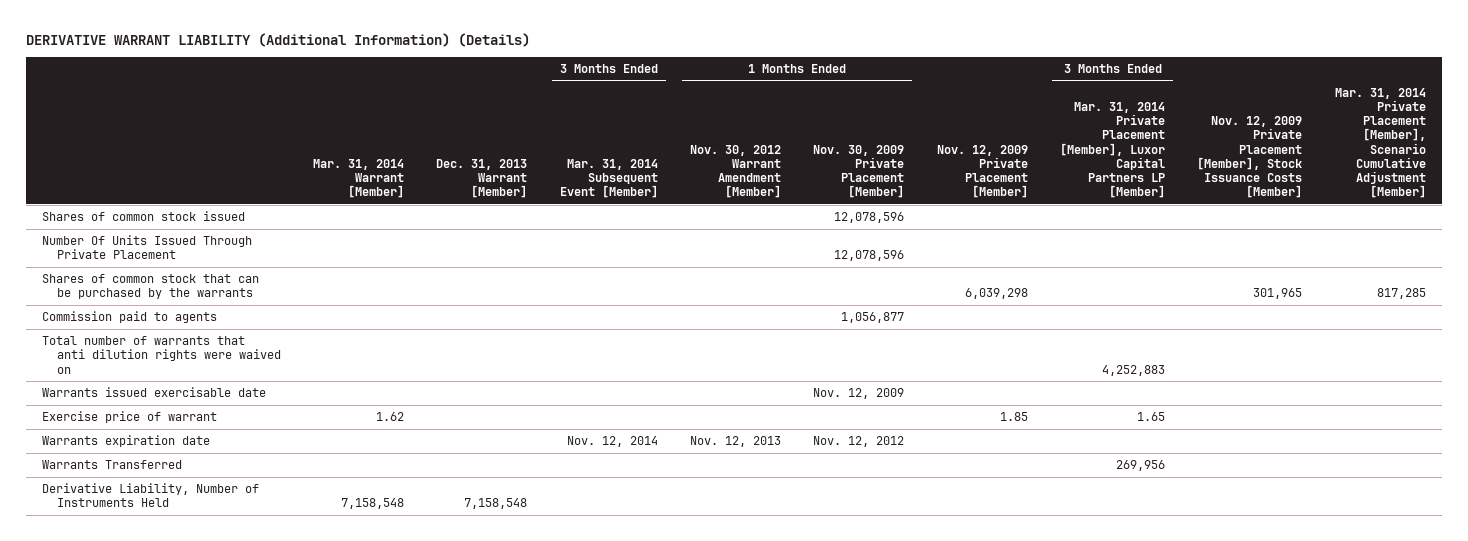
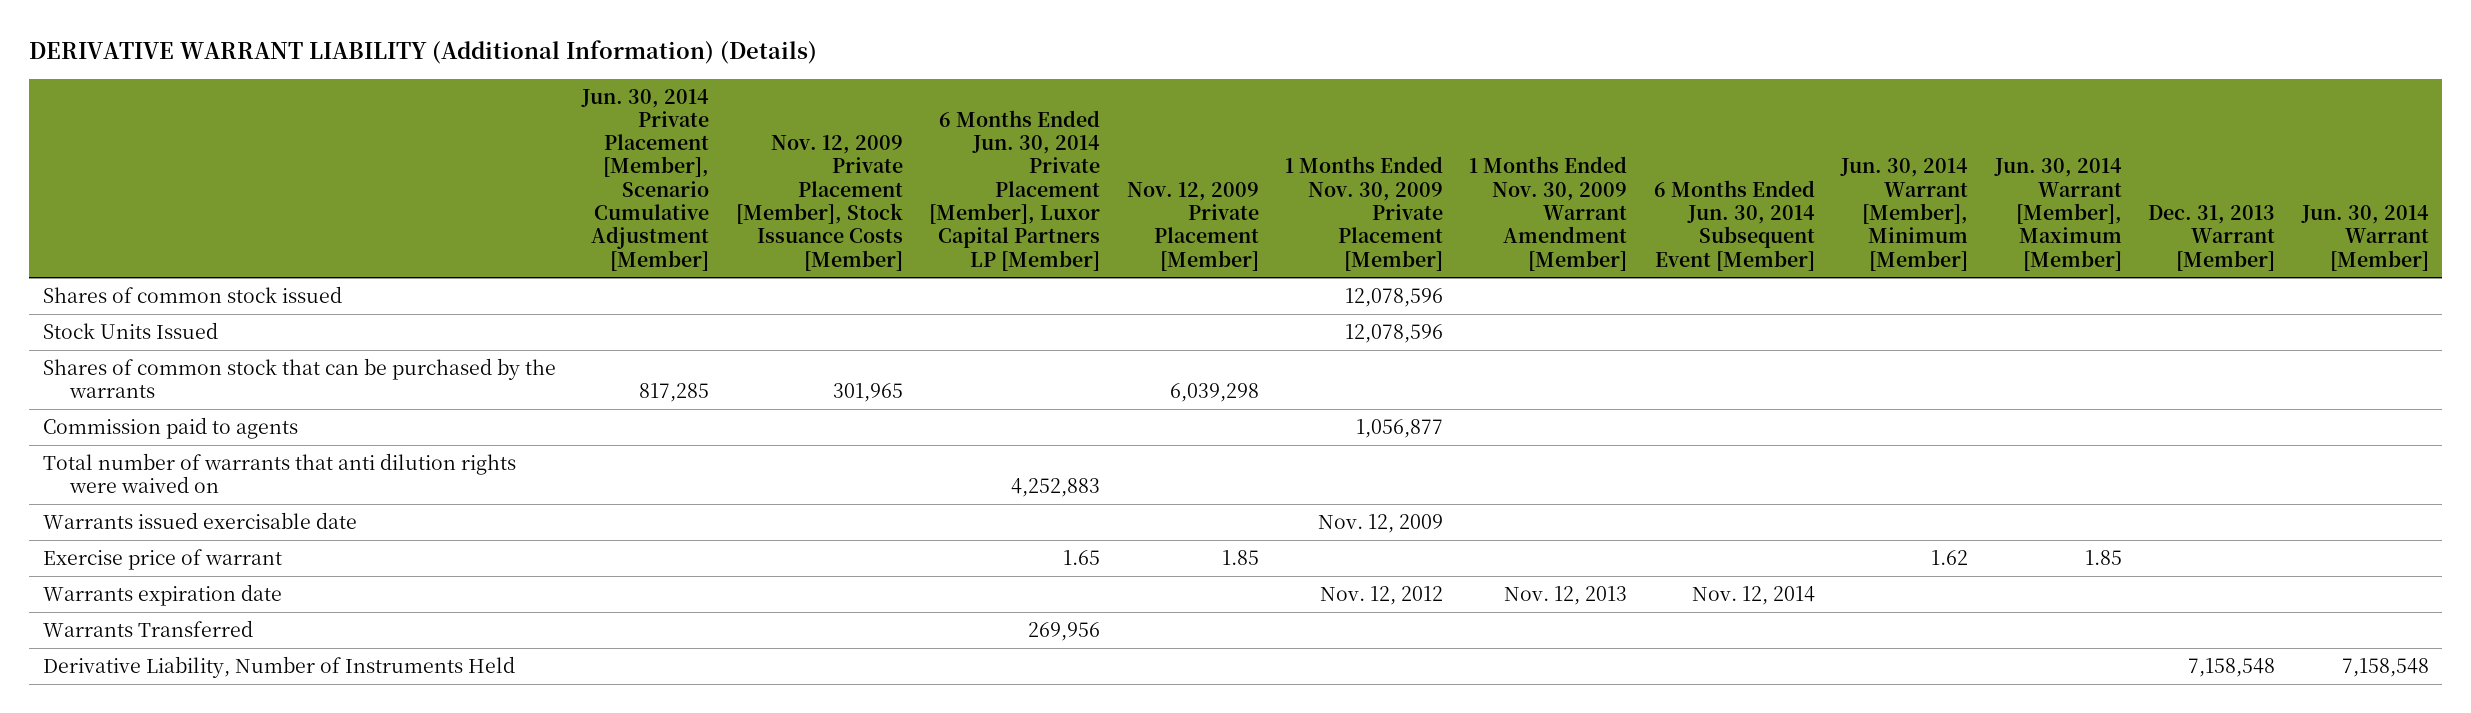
- | Mar. 31, 2014 Warrant [Member] | Dec. 31, 2013 Warrant [Member] | 3 Months Ended Mar. 31, 2014 Subsequent Event [Member] | 1 Months Ended Nov. 30, 2012 Warrant Amendment [Member] | 1 Months Ended Nov. 30, 2009 Private Placement [Member] | Nov. 12, 2009 Private Placement [Member] | 3 Months Ended Mar. 31, 2014 Private Placement [Member], Luxor Capital Partners LP [Member] | Nov. 12, 2009 Private Placement [Member], Stock Issuance Costs [Member] | Mar. 31, 2014 Private Placement [Member], Scenario Cumulative Adjustment [Member]
+ | Jun. 30, 2014 Private Placement [Member], Scenario Cumulative Adjustment [Member] | Nov. 12, 2009 Private Placement [Member], Stock Issuance Costs [Member] | 6 Months Ended Jun. 30, 2014 Private Placement [Member], Luxor Capital Partners LP [Member] | Nov. 12, 2009 Private Placement [Member] | 1 Months Ended Nov. 30, 2009 Private Placement [Member] | 1 Months Ended Nov. 30, 2009 Warrant Amendment [Member] | 6 Months Ended Jun. 30, 2014 Subsequent Event [Member] | Jun. 30, 2014 Warrant [Member], Minimum [Member] | Jun. 30, 2014 Warrant [Member], Maximum [Member] | Dec. 31, 2013 Warrant [Member] | Jun. 30, 2014 Warrant [Member]
- Number Of Units Issued Through Private Placement | | | | | 12,078,596 | | | |
+ Stock Units Issued | | | | | 12,078,596 | | | | | |

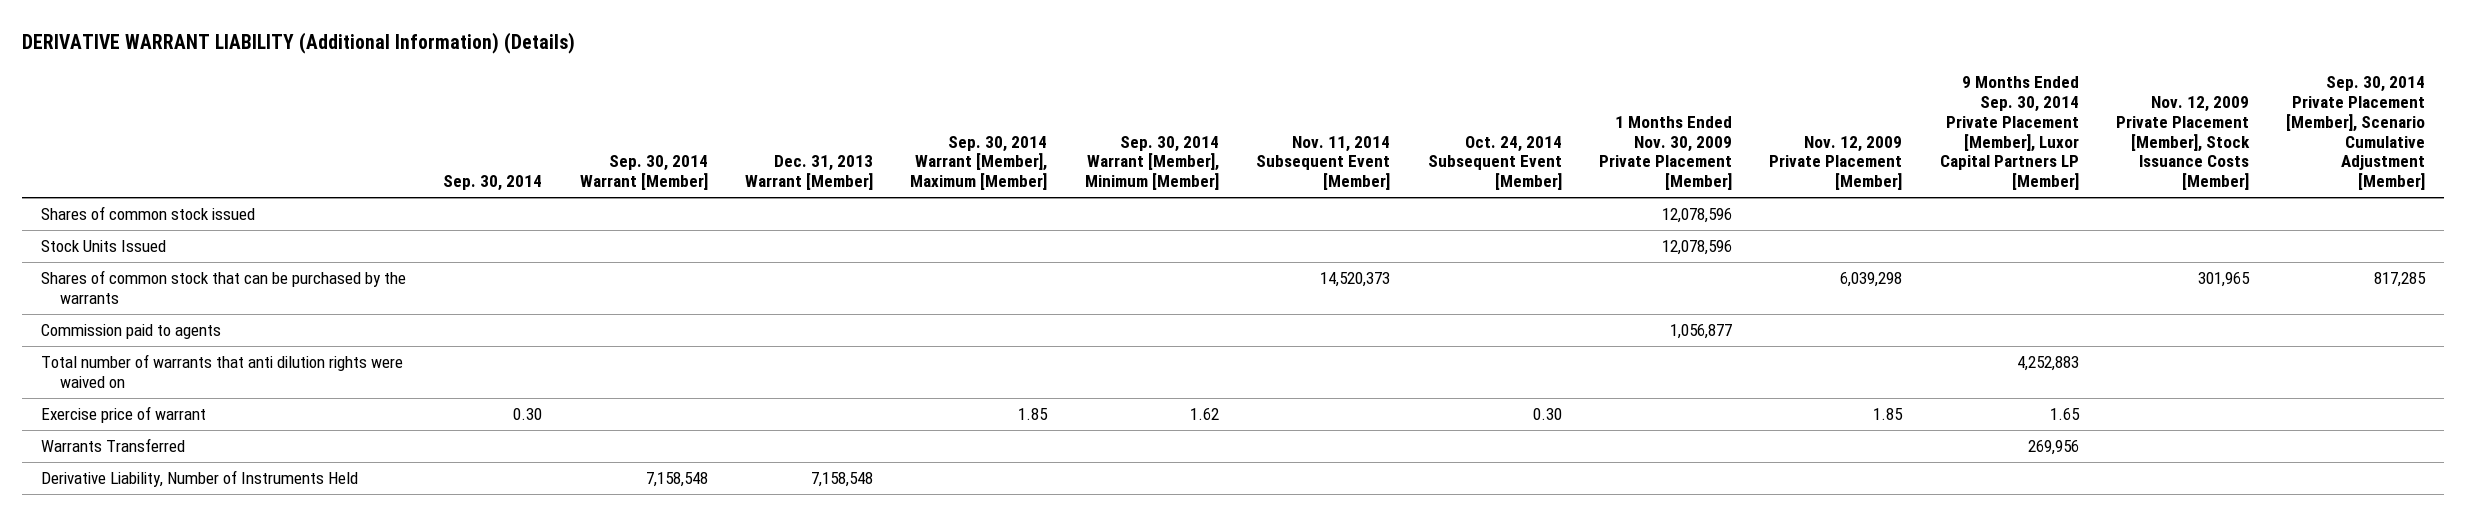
- | Jun. 30, 2014 Private Placement [Member], Scenario Cumulative Adjustment [Member] | Nov. 12, 2009 Private Placement [Member], Stock Issuance Costs [Member] | 6 Months Ended Jun. 30, 2014 Private Placement [Member], Luxor Capital Partners LP [Member] | Nov. 12, 2009 Private Placement [Member] | 1 Months Ended Nov. 30, 2009 Private Placement [Member] | 1 Months Ended Nov. 30, 2009 Warrant Amendment [Member] | 6 Months Ended Jun. 30, 2014 Subsequent Event [Member] | Jun. 30, 2014 Warrant [Member], Minimum [Member] | Jun. 30, 2014 Warrant [Member], Maximum [Member] | Dec. 31, 2013 Warrant [Member] | Jun. 30, 2014 Warrant [Member]
+ | Sep. 30, 2014 | Sep. 30, 2014 Warrant [Member] | Dec. 31, 2013 Warrant [Member] | Sep. 30, 2014 Warrant [Member], Maximum [Member] | Sep. 30, 2014 Warrant [Member], Minimum [Member] | Nov. 11, 2014 Subsequent Event [Member] | Oct. 24, 2014 Subsequent Event [Member] | 1 Months Ended Nov. 30, 2009 Private Placement [Member] | Nov. 12, 2009 Private Placement [Member] | 9 Months Ended Sep. 30, 2014 Private Placement [Member], Luxor Capital Partners LP [Member] | Nov. 12, 2009 Private Placement [Member], Stock Issuance Costs [Member] | Sep. 30, 2014 Private Placement [Member], Scenario Cumulative Adjustment [Member]
- Warrants issued exercisable date | | | | | Nov. 12, 2009 | | | | | |
- Warrants expiration date | | | | | Nov. 12, 2012 | Nov. 12, 2013 | Nov. 12, 2014 | | | |

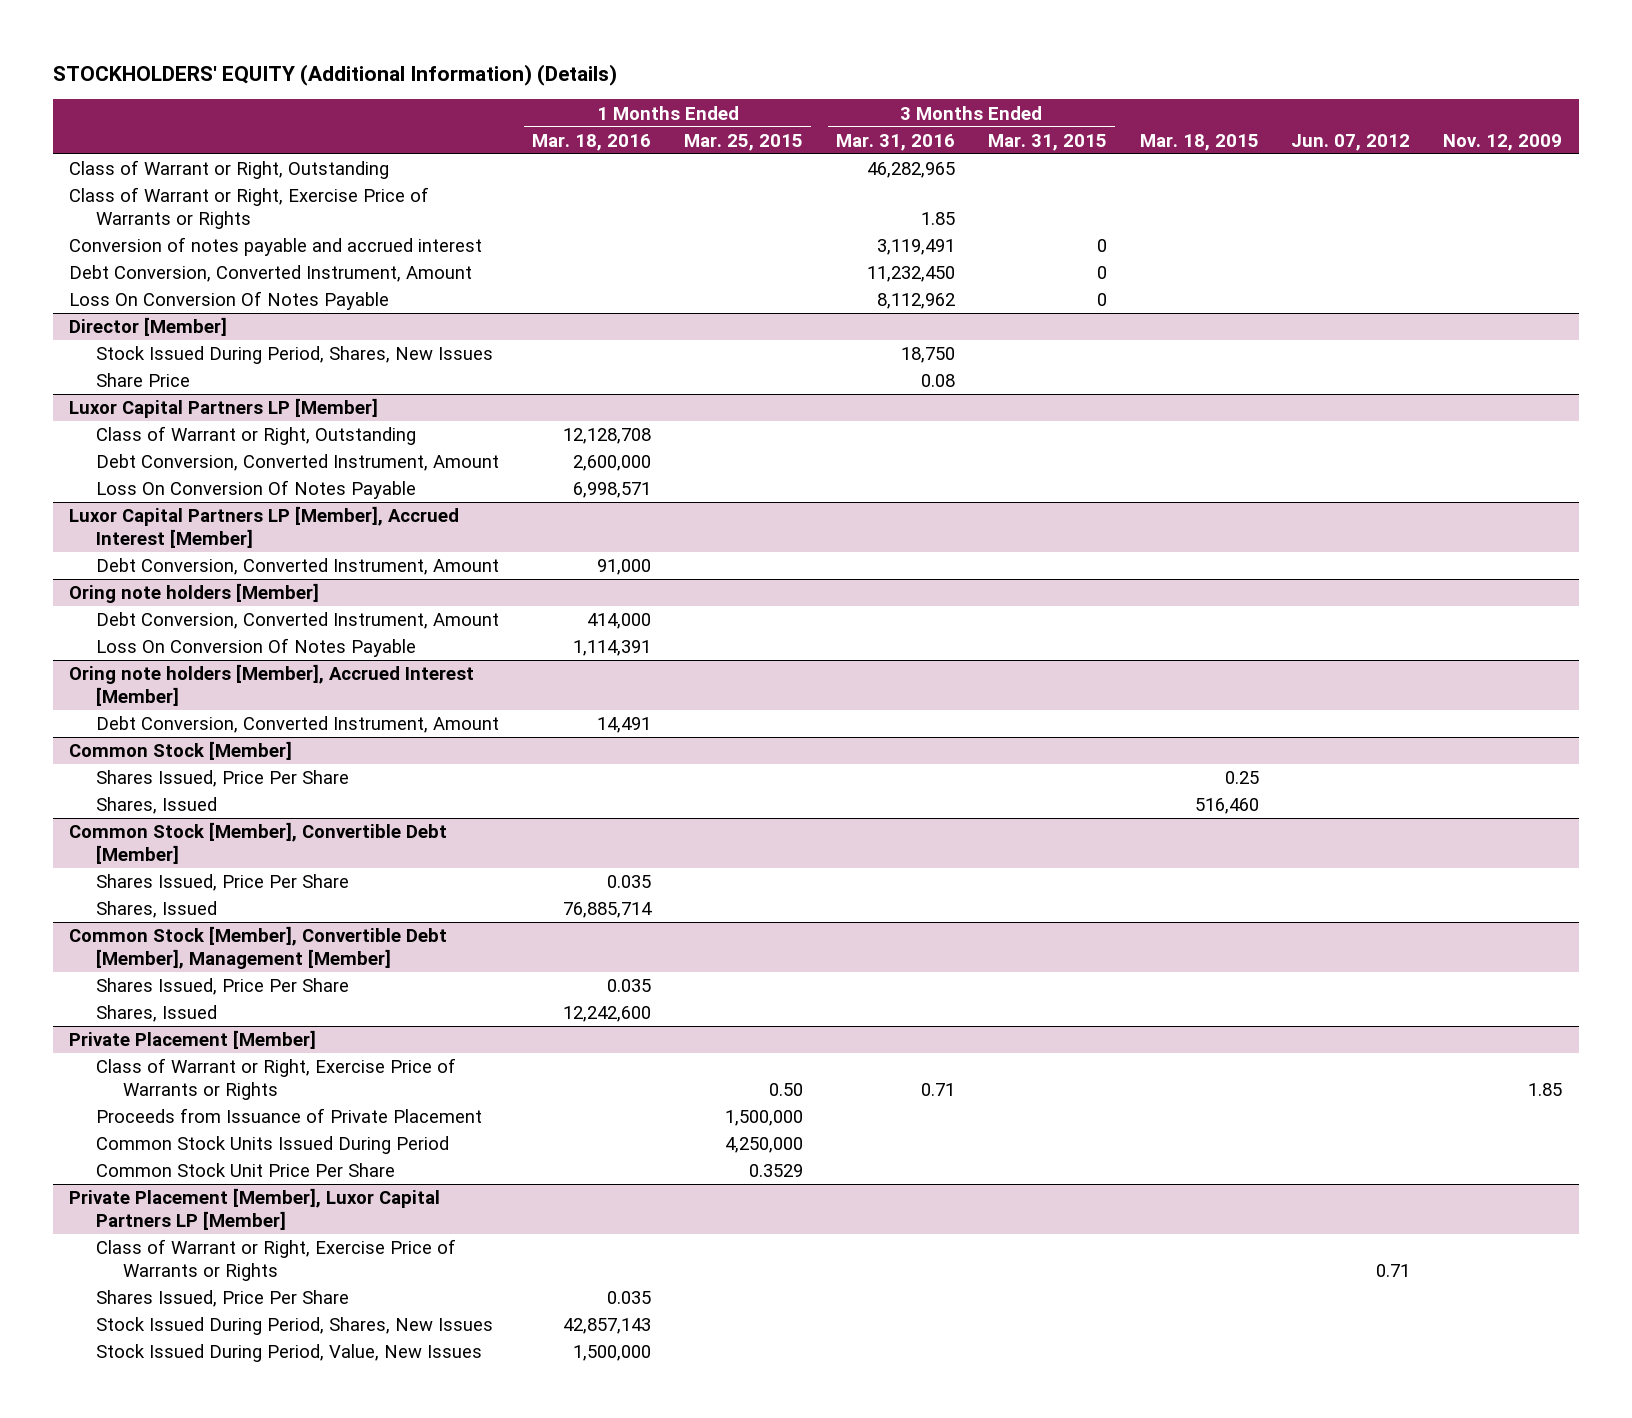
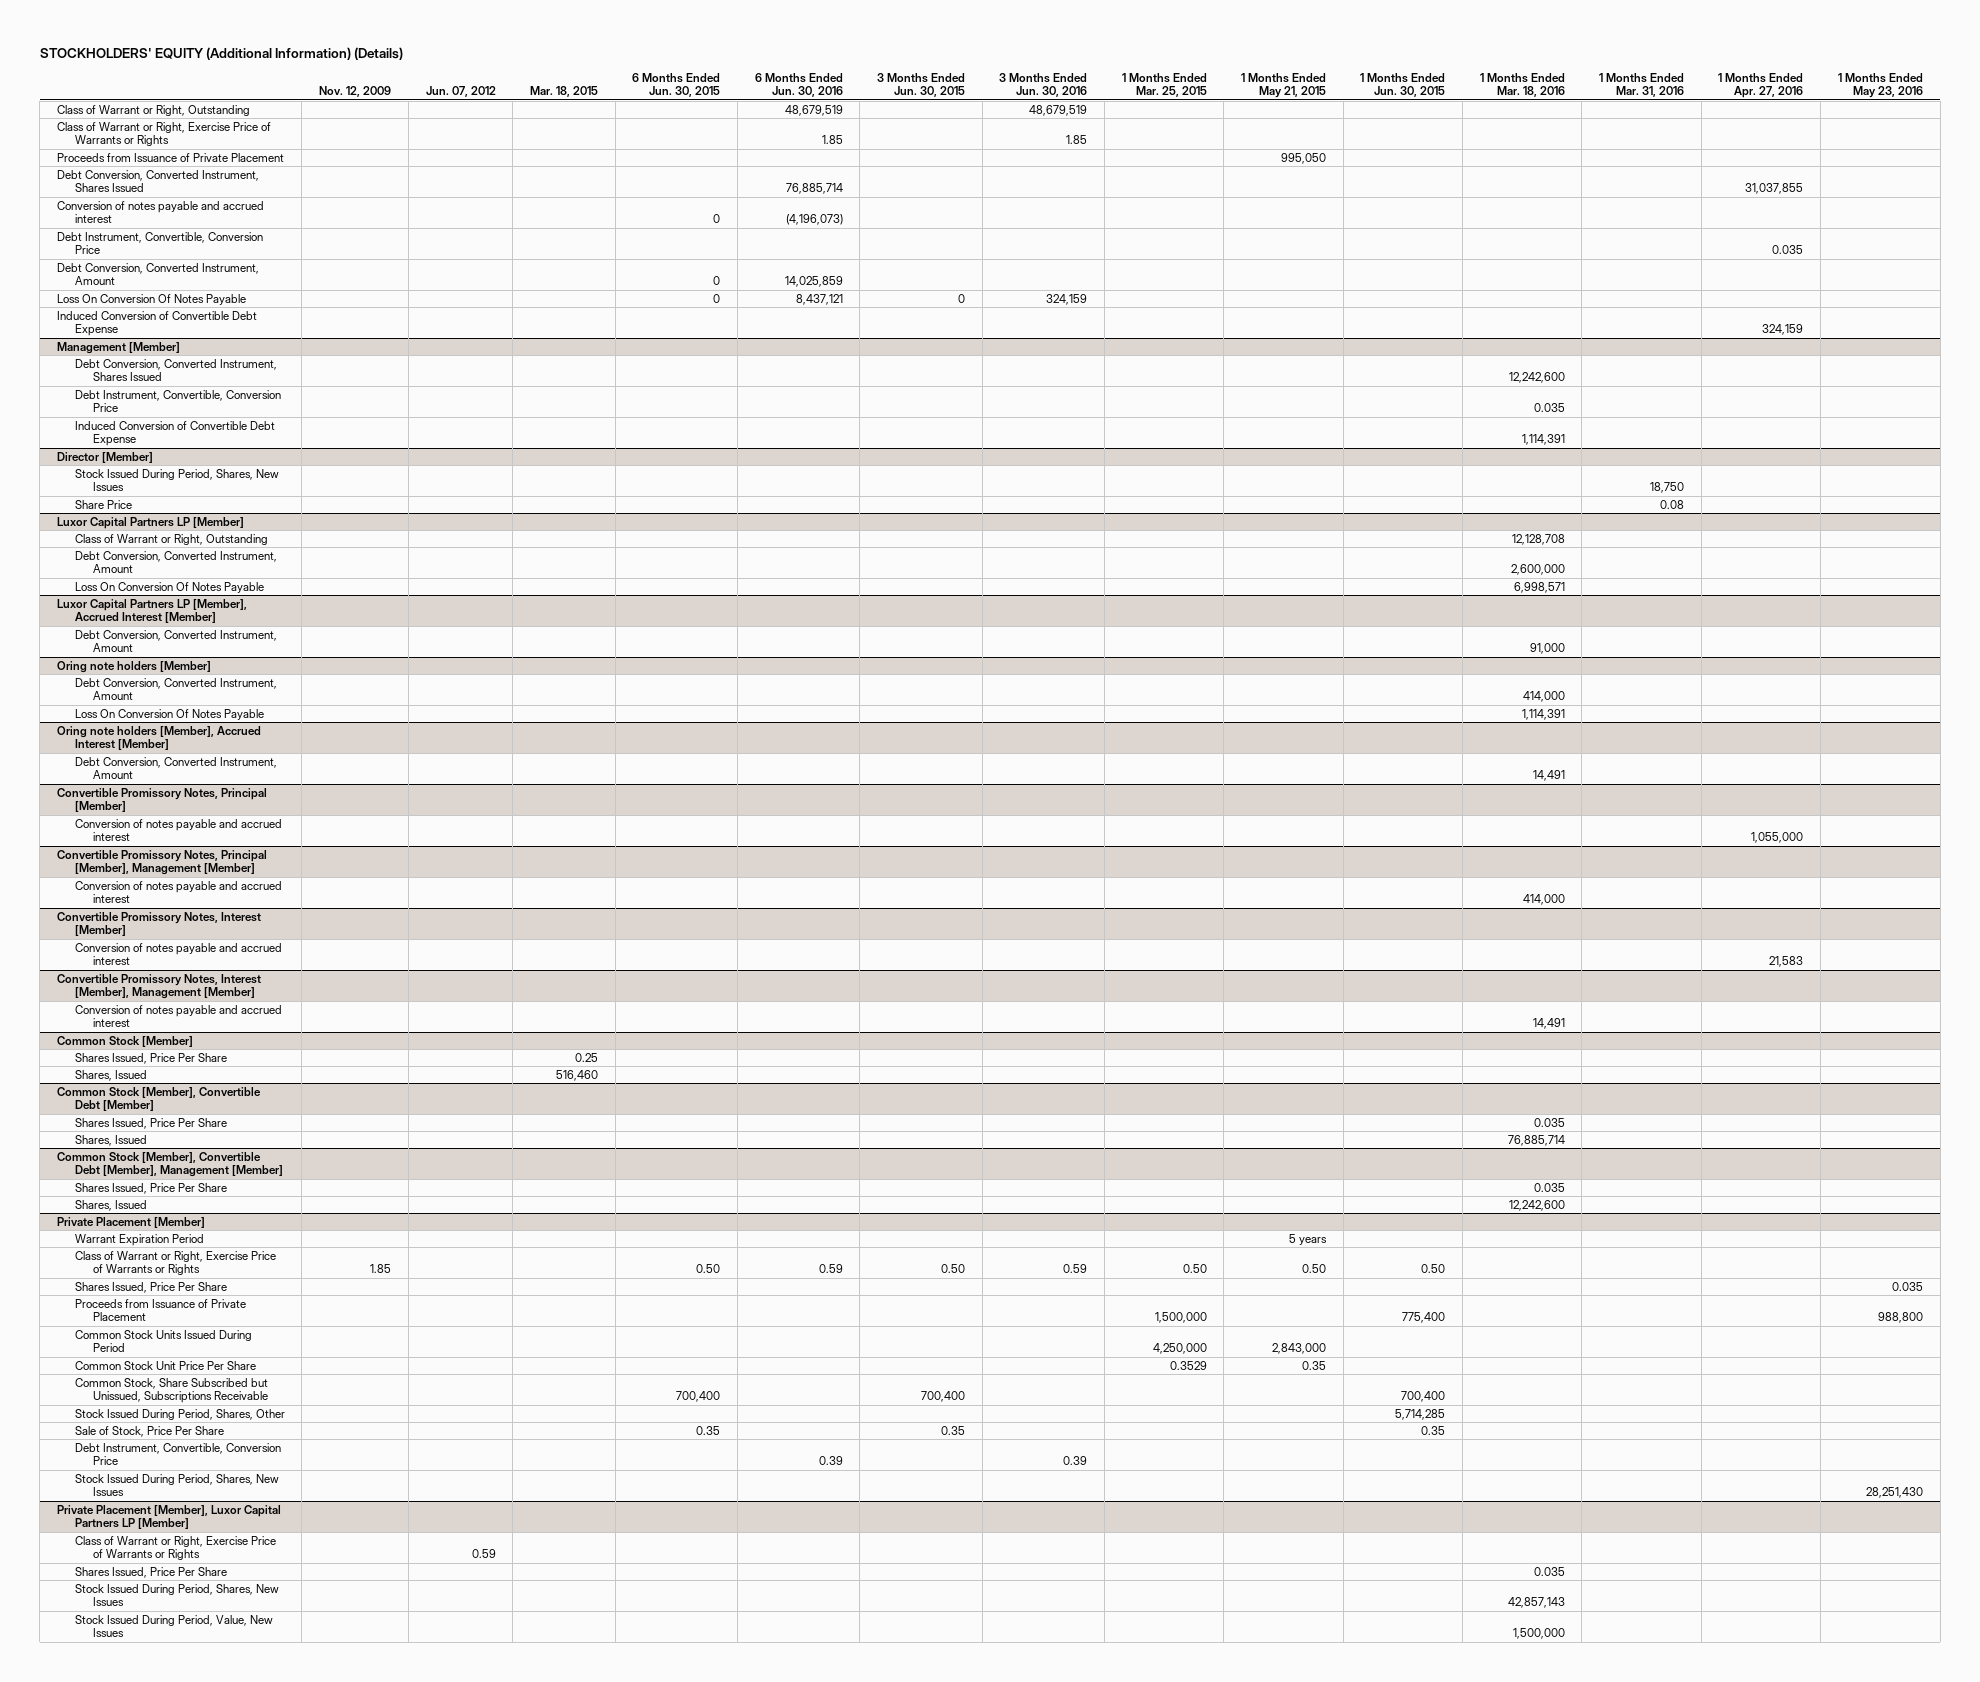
- | 1 Months Ended Mar. 18, 2016 | 1 Months Ended Mar. 25, 2015 | 3 Months Ended Mar. 31, 2016 | 3 Months Ended Mar. 31, 2015 | Mar. 18, 2015 | Jun. 07, 2012 | Nov. 12, 2009
+ | Nov. 12, 2009 | Jun. 07, 2012 | Mar. 18, 2015 | 6 Months Ended Jun. 30, 2015 | 6 Months Ended Jun. 30, 2016 | 3 Months Ended Jun. 30, 2015 | 3 Months Ended Jun. 30, 2016 | 1 Months Ended Mar. 25, 2015 | 1 Months Ended May 21, 2015 | 1 Months Ended Jun. 30, 2015 | 1 Months Ended Mar. 18, 2016 | 1 Months Ended Mar. 31, 2016 | 1 Months Ended Apr. 27, 2016 | 1 Months Ended May 23, 2016
+ Proceeds from Issuance of Private Placement | | | | | | | | | 995,050 | | | | |
+ Debt Conversion, Converted Instrument, Shares Issued | | | | | 76,885,714 | | | | | | | | 31,037,855 |
+ Debt Instrument, Convertible, Conversion Price | | | | | | | | | | | | | 0.035 |
+ Induced Conversion of Convertible Debt Expense | | | | | | | | | | | | | 324,159 |
+ Management [Member]
+ Debt Conversion, Converted Instrument, Shares Issued | | | | | | | | | | | 12,242,600 | | |
+ Debt Instrument, Convertible, Conversion Price | | | | | | | | | | | 0.035 | | |
+ Induced Conversion of Convertible Debt Expense | | | | | | | | | | | 1,114,391 | | |
+ Convertible Promissory Notes, Principal [Member]
+ Conversion of notes payable and accrued interest | | | | | | | | | | | | | 1,055,000 |
+ Convertible Promissory Notes, Principal [Member], Management [Member]
+ Conversion of notes payable and accrued interest | | | | | | | | | | | 414,000 | | |
+ Convertible Promissory Notes, Interest [Member]
+ Conversion of notes payable and accrued interest | | | | | | | | | | | | | 21,583 |
+ Convertible Promissory Notes, Interest [Member], Management [Member]
+ Conversion of notes payable and accrued interest | | | | | | | | | | | 14,491 | | |
@ Private Placement [Member]
+ Warrant Expiration Period | | | | | | | | | 5 years | | | | |
+ Shares Issued, Price Per Share | | | | | | | | | | | | | | 0.035
+ Common Stock, Share Subscribed but Unissued, Subscriptions Receivable | | | | 700,400 | | 700,400 | | | | 700,400 | | | |
+ Stock Issued During Period, Shares, Other | | | | | | | | | | 5,714,285 | | | |
+ Sale of Stock, Price Per Share | | | | 0.35 | | 0.35 | | | | 0.35 | | | |
+ Debt Instrument, Convertible, Conversion Price | | | | | 0.39 | | 0.39 | | | | | | |
+ Stock Issued During Period, Shares, New Issues | | | | | | | | | | | | | | 28,251,430
@ Private Placement [Member], Luxor Capital Partners LP [Member]
- Class of Warrant or Right, Exercise Price of Warrants or Rights | | | | | | 0.71 |
+ Class of Warrant or Right, Exercise Price of Warrants or Rights | | 0.59 | | | | | | | | | | | |

